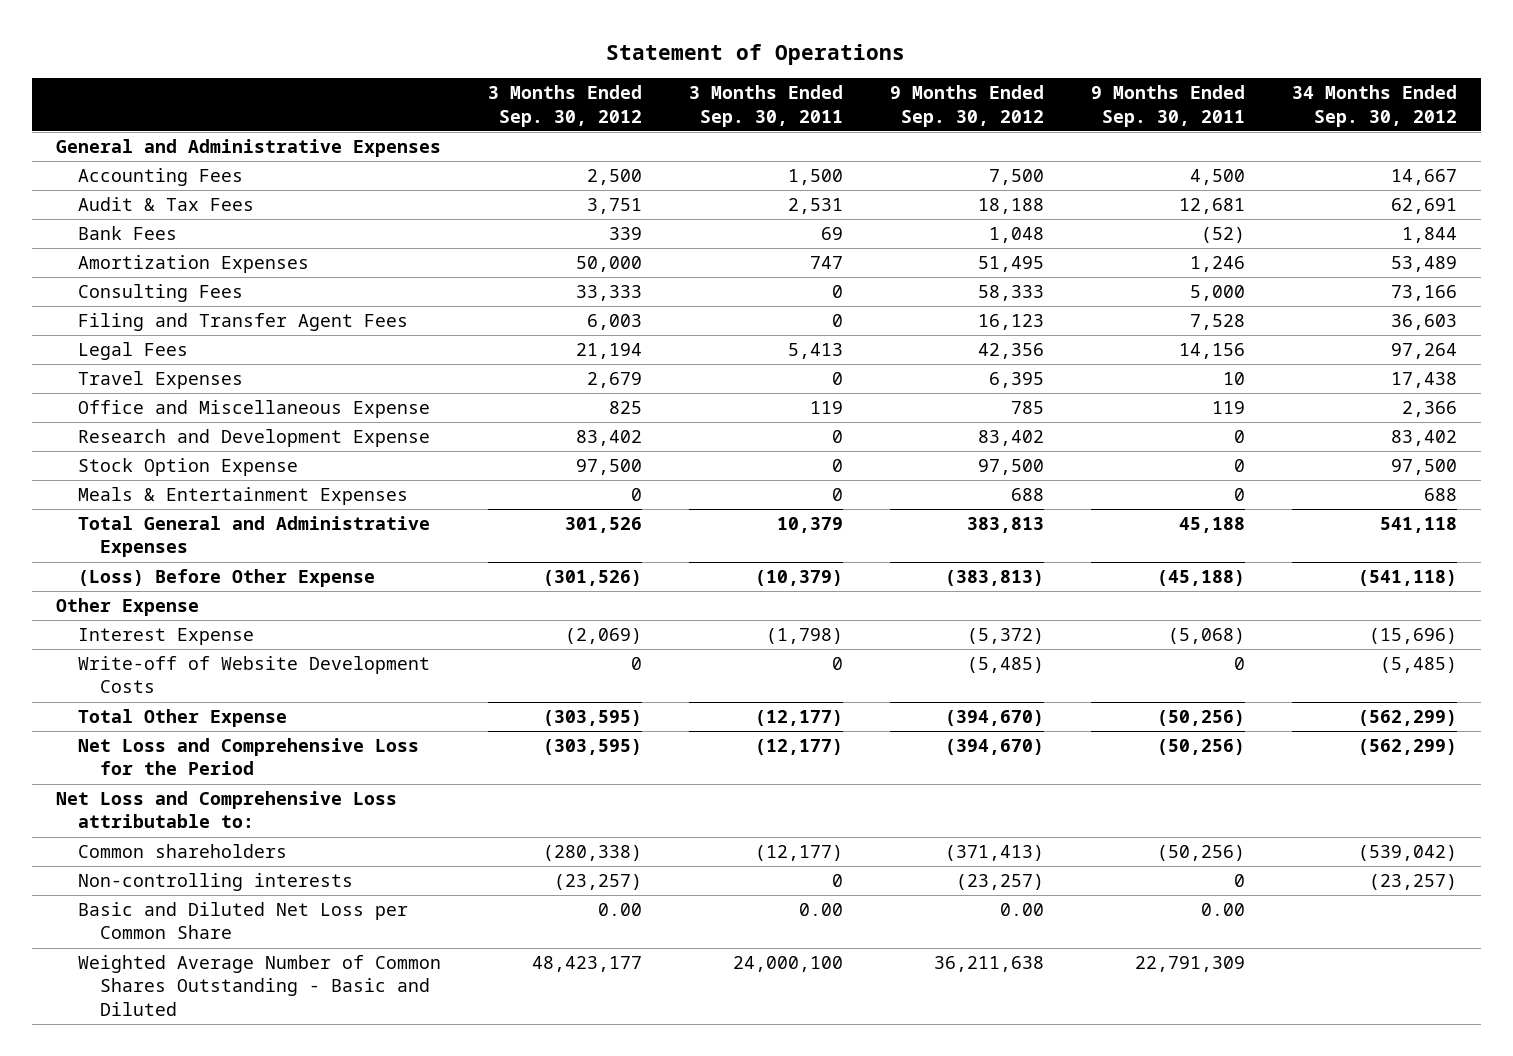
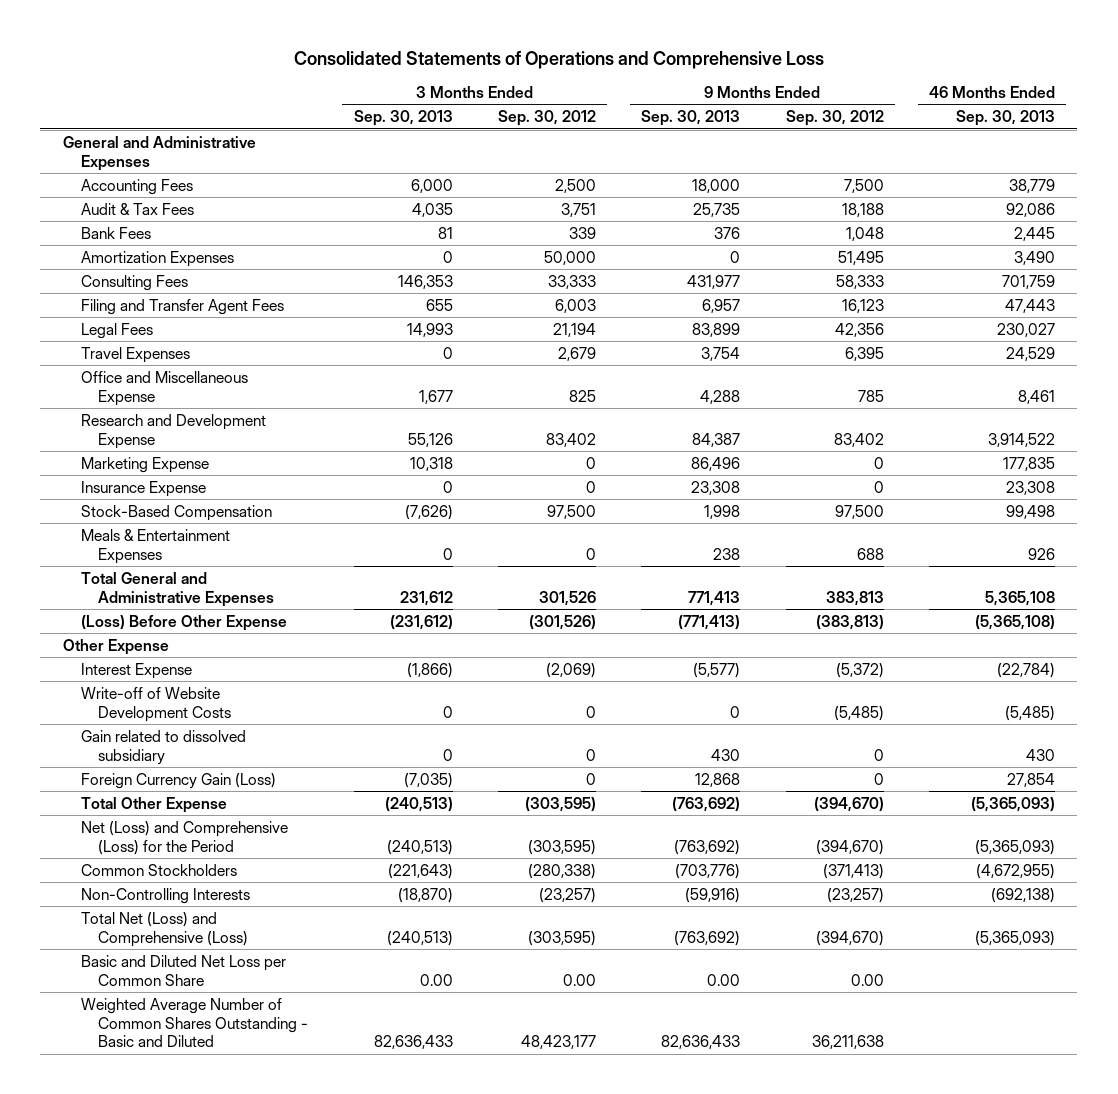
- Statement of Operations
+ Consolidated Statements of Operations and Comprehensive Loss
- | 3 Months Ended Sep. 30, 2012 | 3 Months Ended Sep. 30, 2011 | 9 Months Ended Sep. 30, 2012 | 9 Months Ended Sep. 30, 2011 | 34 Months Ended Sep. 30, 2012
+ | 3 Months Ended Sep. 30, 2013 | 3 Months Ended Sep. 30, 2012 | 9 Months Ended Sep. 30, 2013 | 9 Months Ended Sep. 30, 2012 | 46 Months Ended Sep. 30, 2013
- Stock Option Expense | 97,500 | 0 | 97,500 | 0 | 97,500
+ Marketing Expense | 10,318 | 0 | 86,496 | 0 | 177,835
+ Insurance Expense | 0 | 0 | 23,308 | 0 | 23,308
+ Stock-Based Compensation | (7,626) | 97,500 | 1,998 | 97,500 | 99,498
+ Gain related to dissolved subsidiary | 0 | 0 | 430 | 0 | 430
+ Foreign Currency Gain (Loss) | (7,035) | 0 | 12,868 | 0 | 27,854
- Net Loss and Comprehensive Loss for the Period | (303,595) | (12,177) | (394,670) | (50,256) | (562,299)
- Net Loss and Comprehensive Loss attributable to:
- Common shareholders | (280,338) | (12,177) | (371,413) | (50,256) | (539,042)
- Non-controlling interests | (23,257) | 0 | (23,257) | 0 | (23,257)
+ Net (Loss) and Comprehensive (Loss) for the Period | (240,513) | (303,595) | (763,692) | (394,670) | (5,365,093)
+ Common Stockholders | (221,643) | (280,338) | (703,776) | (371,413) | (4,672,955)
+ Non-Controlling Interests | (18,870) | (23,257) | (59,916) | (23,257) | (692,138)
+ Total Net (Loss) and Comprehensive (Loss) | (240,513) | (303,595) | (763,692) | (394,670) | (5,365,093)

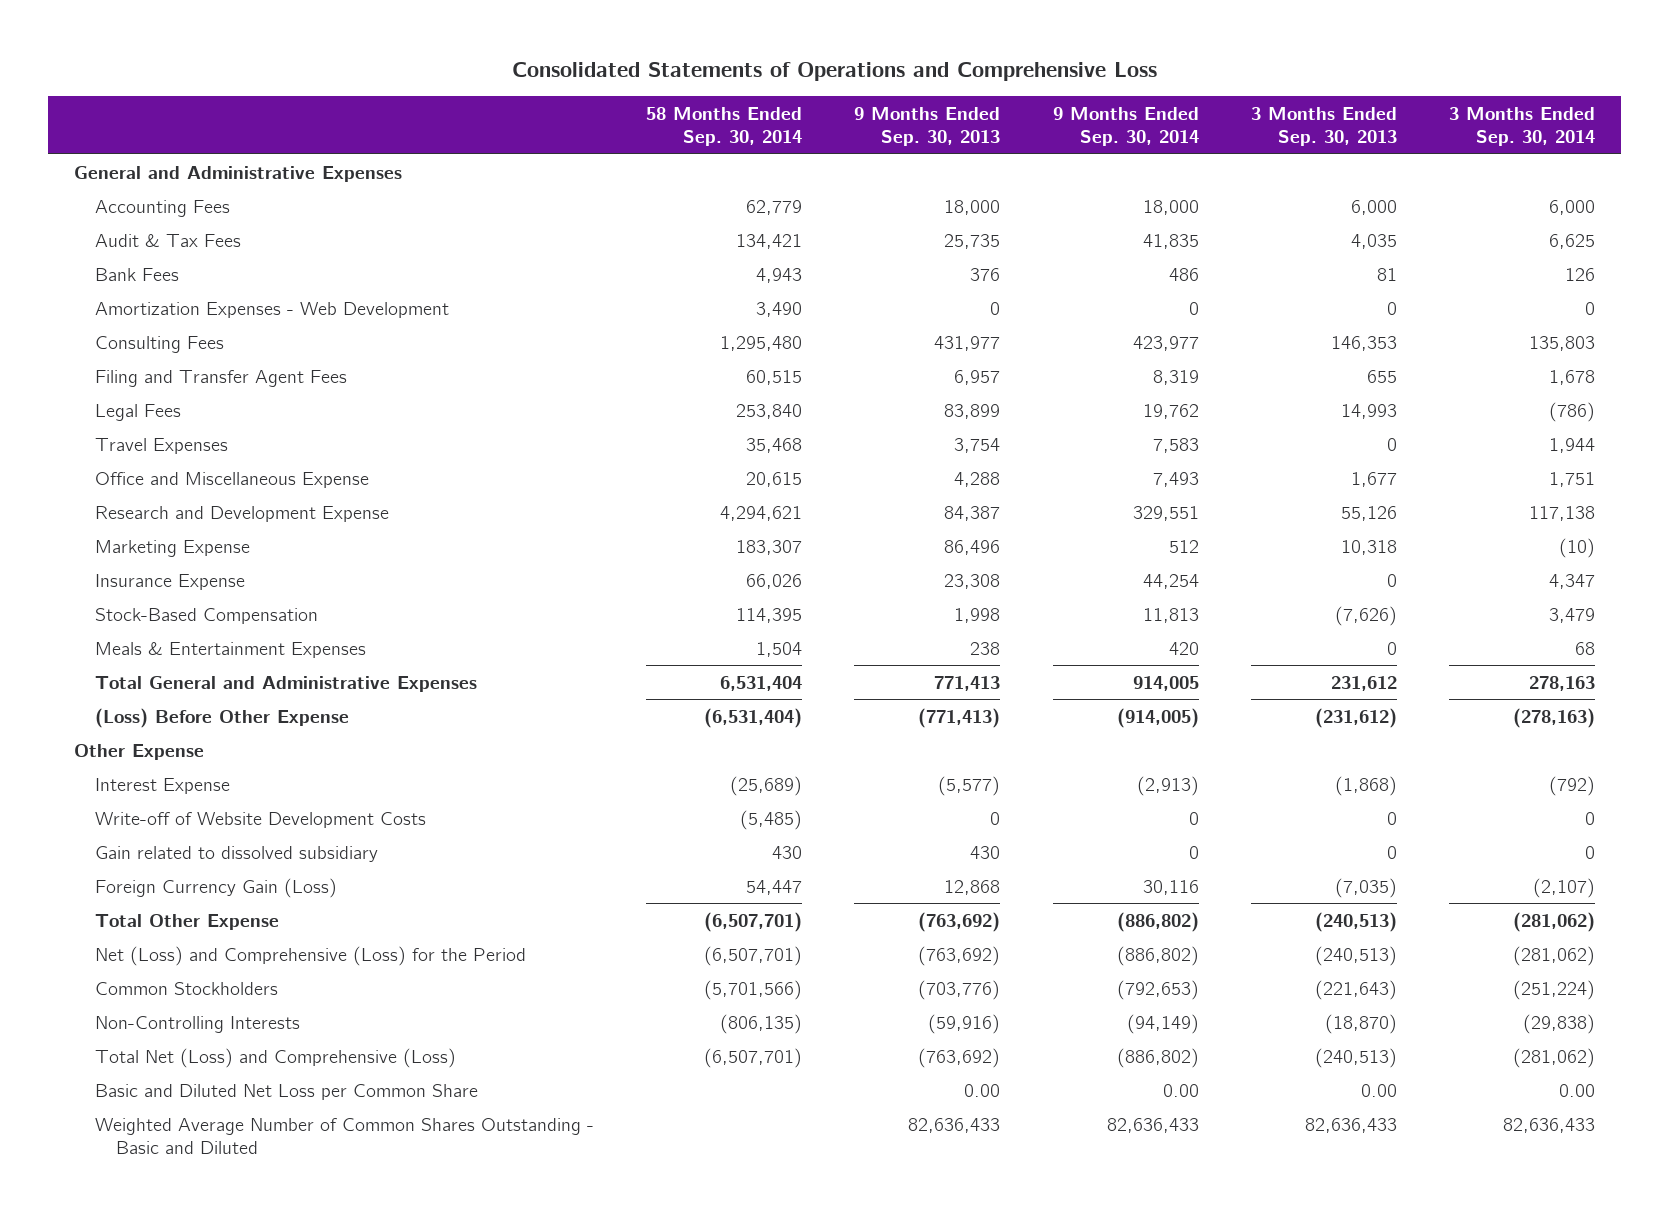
- | 3 Months Ended Sep. 30, 2013 | 3 Months Ended Sep. 30, 2012 | 9 Months Ended Sep. 30, 2013 | 9 Months Ended Sep. 30, 2012 | 46 Months Ended Sep. 30, 2013
+ | 58 Months Ended Sep. 30, 2014 | 9 Months Ended Sep. 30, 2013 | 9 Months Ended Sep. 30, 2014 | 3 Months Ended Sep. 30, 2013 | 3 Months Ended Sep. 30, 2014
- Amortization Expenses | 0 | 50,000 | 0 | 51,495 | 3,490
+ Amortization Expenses - Web Development | 3,490 | 0 | 0 | 0 | 0
- Interest Expense | (1,866) | (2,069) | (5,577) | (5,372) | (22,784)
+ Interest Expense | (25,689) | (5,577) | (2,913) | (1,868) | (792)

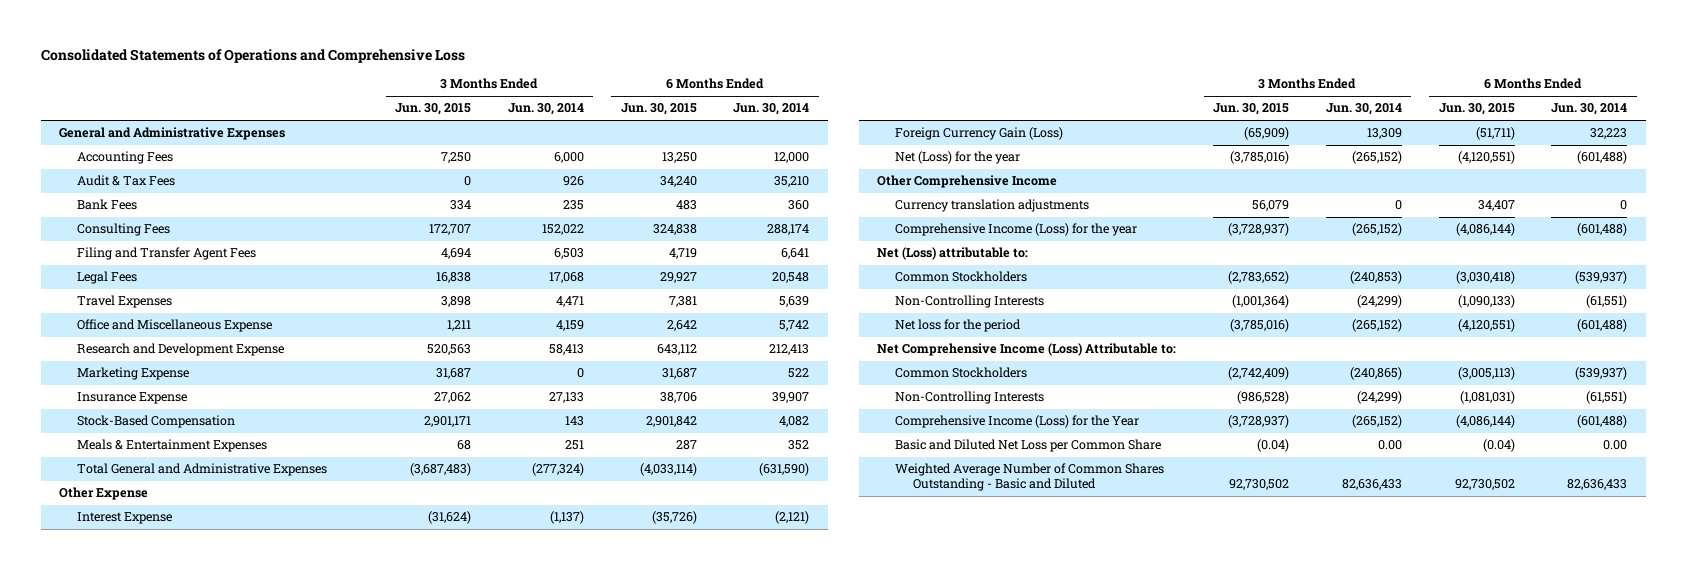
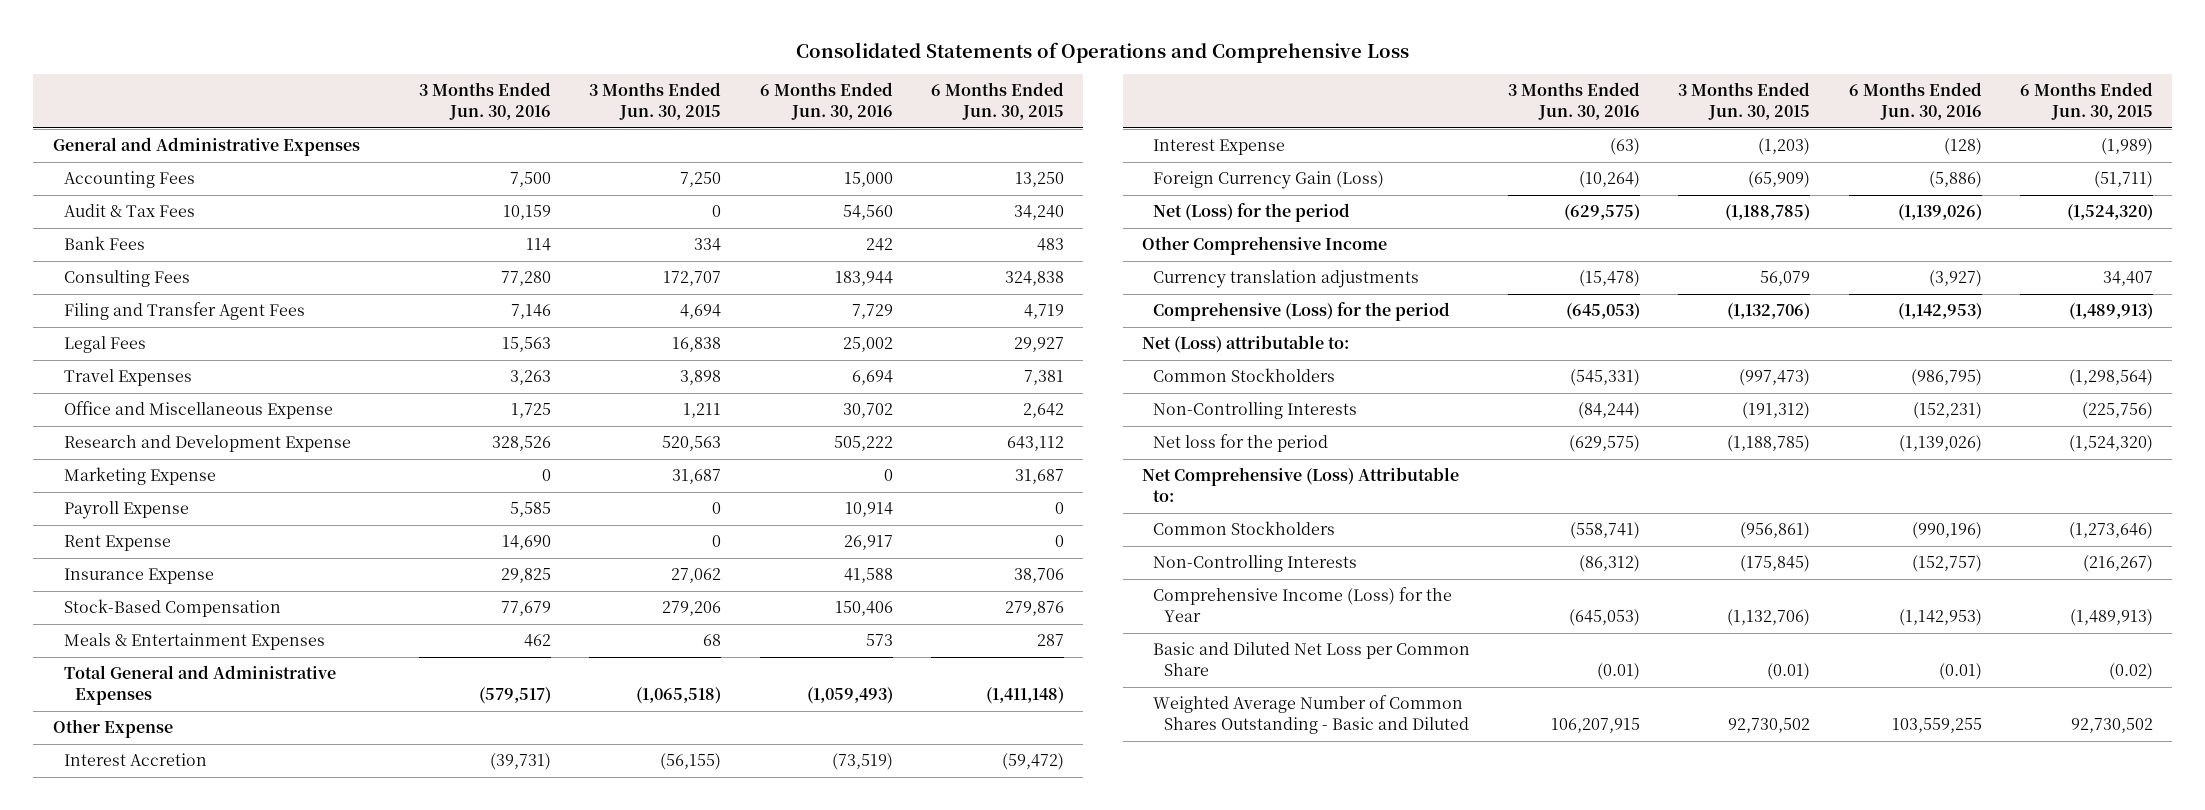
- | 3 Months Ended Jun. 30, 2015 | 3 Months Ended Jun. 30, 2014 | 6 Months Ended Jun. 30, 2015 | 6 Months Ended Jun. 30, 2014
+ | 3 Months Ended Jun. 30, 2016 | 3 Months Ended Jun. 30, 2015 | 6 Months Ended Jun. 30, 2016 | 6 Months Ended Jun. 30, 2015
+ Payroll Expense | 5,585 | 0 | 10,914 | 0
+ Rent Expense | 14,690 | 0 | 26,917 | 0
- Stock-Based Compensation | 2,901,171 | 143 | 2,901,842 | 4,082
+ Stock-Based Compensation | 77,679 | 279,206 | 150,406 | 279,876
- Total General and Administrative Expenses | (3,687,483) | (277,324) | (4,033,114) | (631,590)
+ Total General and Administrative Expenses | (579,517) | (1,065,518) | (1,059,493) | (1,411,148)
- Interest Expense | (31,624) | (1,137) | (35,726) | (2,121)
+ Interest Accretion | (39,731) | (56,155) | (73,519) | (59,472)
+ Interest Expense | (63) | (1,203) | (128) | (1,989)
- Net (Loss) for the year | (3,785,016) | (265,152) | (4,120,551) | (601,488)
+ Net (Loss) for the period | (629,575) | (1,188,785) | (1,139,026) | (1,524,320)
- Comprehensive Income (Loss) for the year | (3,728,937) | (265,152) | (4,086,144) | (601,488)
+ Comprehensive (Loss) for the period | (645,053) | (1,132,706) | (1,142,953) | (1,489,913)
- Common Stockholders | (2,783,652) | (240,853) | (3,030,418) | (539,937)
- Non-Controlling Interests | (1,001,364) | (24,299) | (1,090,133) | (61,551)
- Net loss for the period | (3,785,016) | (265,152) | (4,120,551) | (601,488)
- Net Comprehensive Income (Loss) Attributable to:
- Common Stockholders | (2,742,409) | (240,865) | (3,005,113) | (539,937)
- Non-Controlling Interests | (986,528) | (24,299) | (1,081,031) | (61,551)
- Comprehensive Income (Loss) for the Year | (3,728,937) | (265,152) | (4,086,144) | (601,488)
- Basic and Diluted Net Loss per Common Share | (0.04) | 0.00 | (0.04) | 0.00
+ Common Stockholders | (545,331) | (997,473) | (986,795) | (1,298,564)
+ Non-Controlling Interests | (84,244) | (191,312) | (152,231) | (225,756)
+ Net loss for the period | (629,575) | (1,188,785) | (1,139,026) | (1,524,320)
+ Net Comprehensive (Loss) Attributable to:
+ Common Stockholders | (558,741) | (956,861) | (990,196) | (1,273,646)
+ Non-Controlling Interests | (86,312) | (175,845) | (152,757) | (216,267)
+ Comprehensive Income (Loss) for the Year | (645,053) | (1,132,706) | (1,142,953) | (1,489,913)
+ Basic and Diluted Net Loss per Common Share | (0.01) | (0.01) | (0.01) | (0.02)

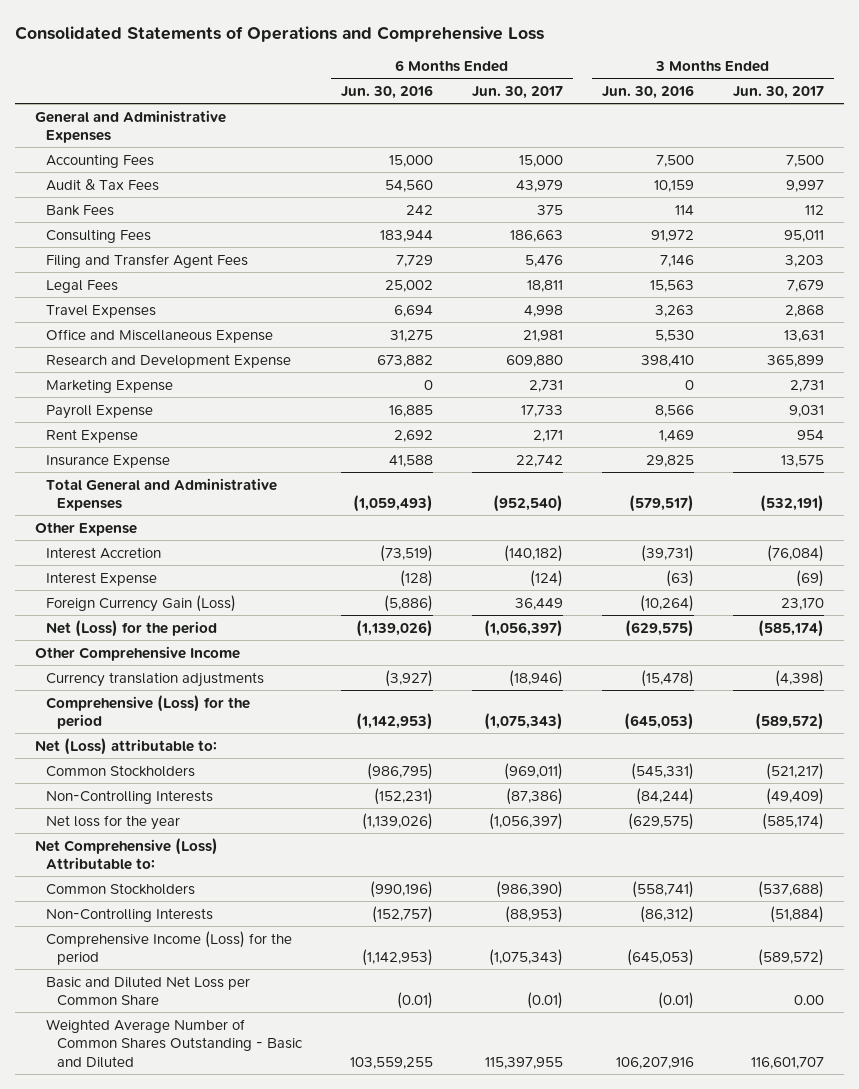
- | 3 Months Ended Jun. 30, 2016 | 3 Months Ended Jun. 30, 2015 | 6 Months Ended Jun. 30, 2016 | 6 Months Ended Jun. 30, 2015
+ | 6 Months Ended Jun. 30, 2016 | 6 Months Ended Jun. 30, 2017 | 3 Months Ended Jun. 30, 2016 | 3 Months Ended Jun. 30, 2017
- Consulting Fees | 77,280 | 172,707 | 183,944 | 324,838
+ Consulting Fees | 183,944 | 186,663 | 91,972 | 95,011
- Office and Miscellaneous Expense | 1,725 | 1,211 | 30,702 | 2,642
- Research and Development Expense | 328,526 | 520,563 | 505,222 | 643,112
+ Office and Miscellaneous Expense | 31,275 | 21,981 | 5,530 | 13,631
+ Research and Development Expense | 673,882 | 609,880 | 398,410 | 365,899
- Payroll Expense | 5,585 | 0 | 10,914 | 0
- Rent Expense | 14,690 | 0 | 26,917 | 0
+ Payroll Expense | 16,885 | 17,733 | 8,566 | 9,031
+ Rent Expense | 2,692 | 2,171 | 1,469 | 954
- Stock-Based Compensation | 77,679 | 279,206 | 150,406 | 279,876
- Meals & Entertainment Expenses | 462 | 68 | 573 | 287
- Net loss for the period | (629,575) | (1,188,785) | (1,139,026) | (1,524,320)
+ Net loss for the year | (1,139,026) | (1,056,397) | (629,575) | (585,174)
- Comprehensive Income (Loss) for the Year | (645,053) | (1,132,706) | (1,142,953) | (1,489,913)
+ Comprehensive Income (Loss) for the period | (1,142,953) | (1,075,343) | (645,053) | (589,572)
- Weighted Average Number of Common Shares Outstanding - Basic and Diluted | 106,207,915 | 92,730,502 | 103,559,255 | 92,730,502
+ Weighted Average Number of Common Shares Outstanding - Basic and Diluted | 103,559,255 | 115,397,955 | 106,207,916 | 116,601,707

